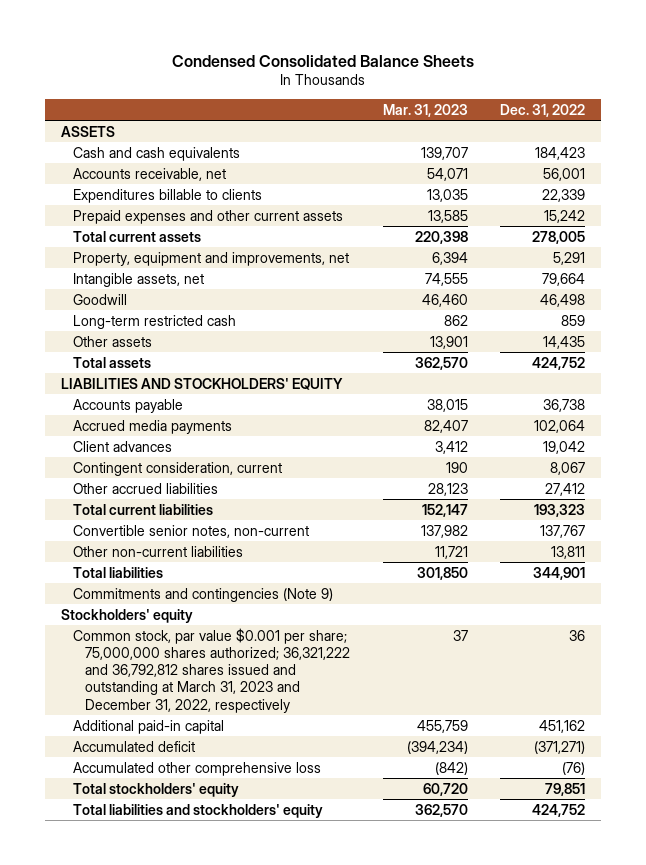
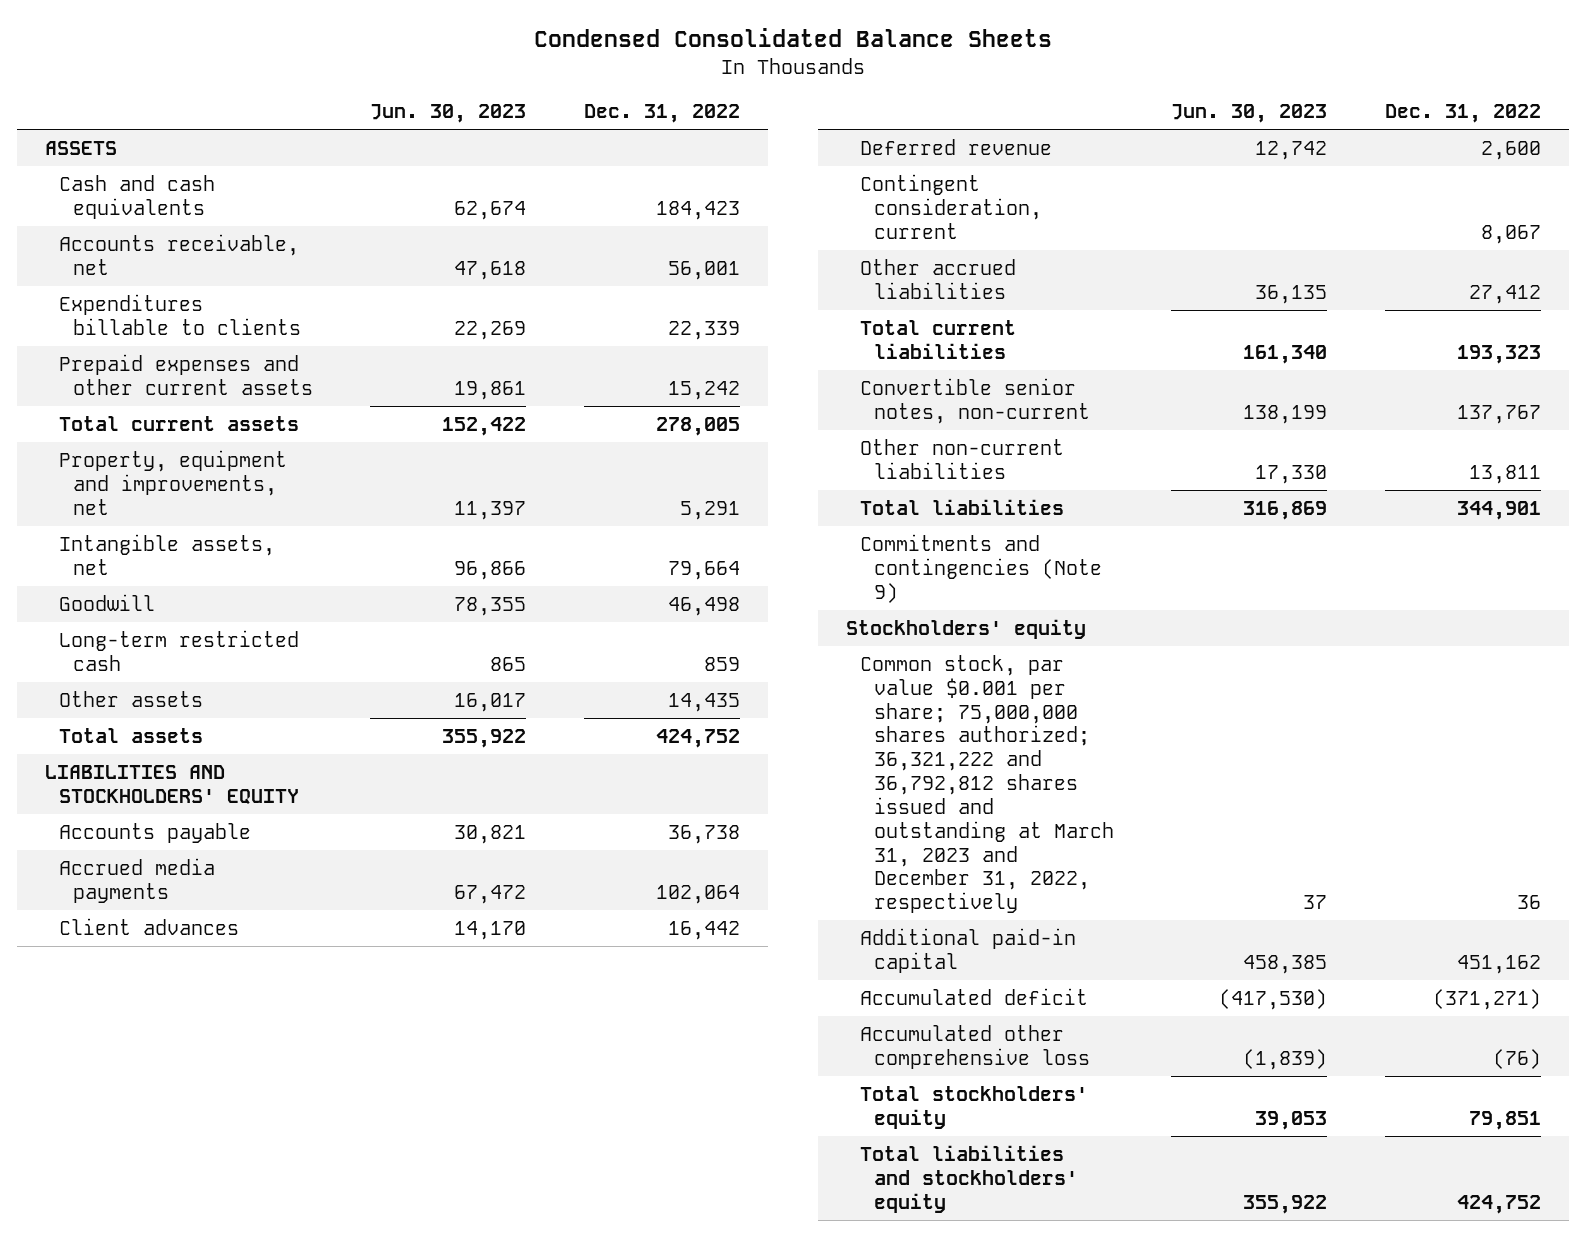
- | Mar. 31, 2023 | Dec. 31, 2022
+ | Jun. 30, 2023 | Dec. 31, 2022
- Client advances | 3,412 | 19,042
+ Client advances | 14,170 | 16,442
+ Deferred revenue | 12,742 | 2,600

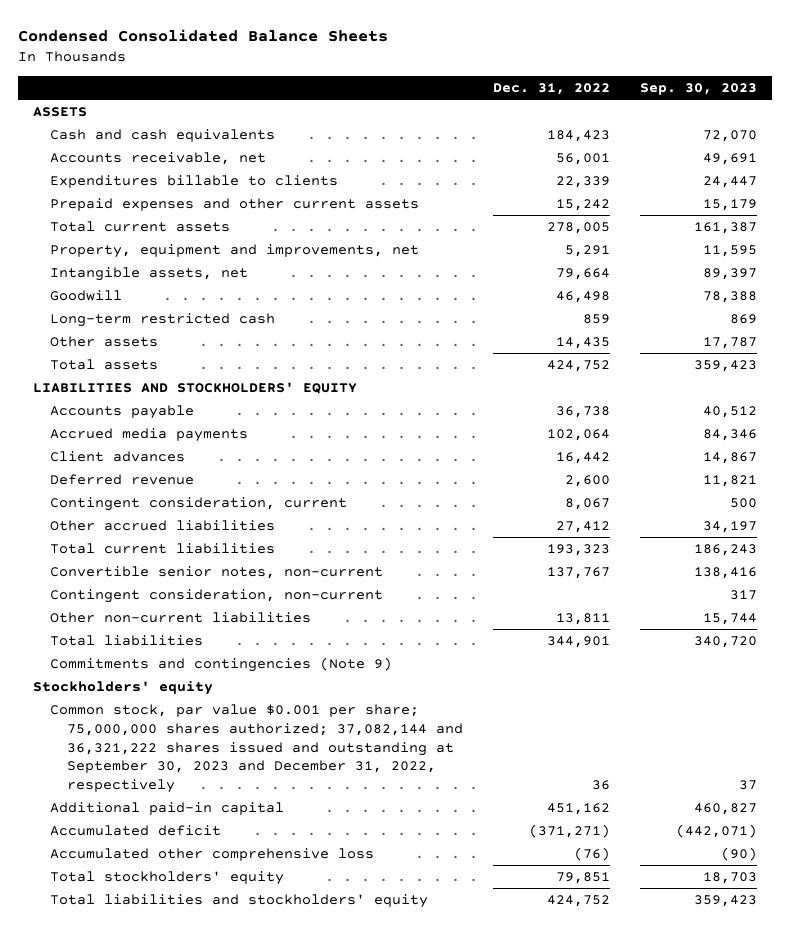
- | Jun. 30, 2023 | Dec. 31, 2022
+ | Dec. 31, 2022 | Sep. 30, 2023
+ Contingent consideration, non-current | | 317
- Common stock, par value $0.001 per share; 75,000,000 shares authorized; 36,321,222 and 36,792,812 shares issued and outstanding at March 31, 2023 and December 31, 2022, respectively | 37 | 36
+ Common stock, par value $0.001 per share; 75,000,000 shares authorized; 37,082,144 and 36,321,222 shares issued and outstanding at September 30, 2023 and December 31, 2022, respectively | 36 | 37

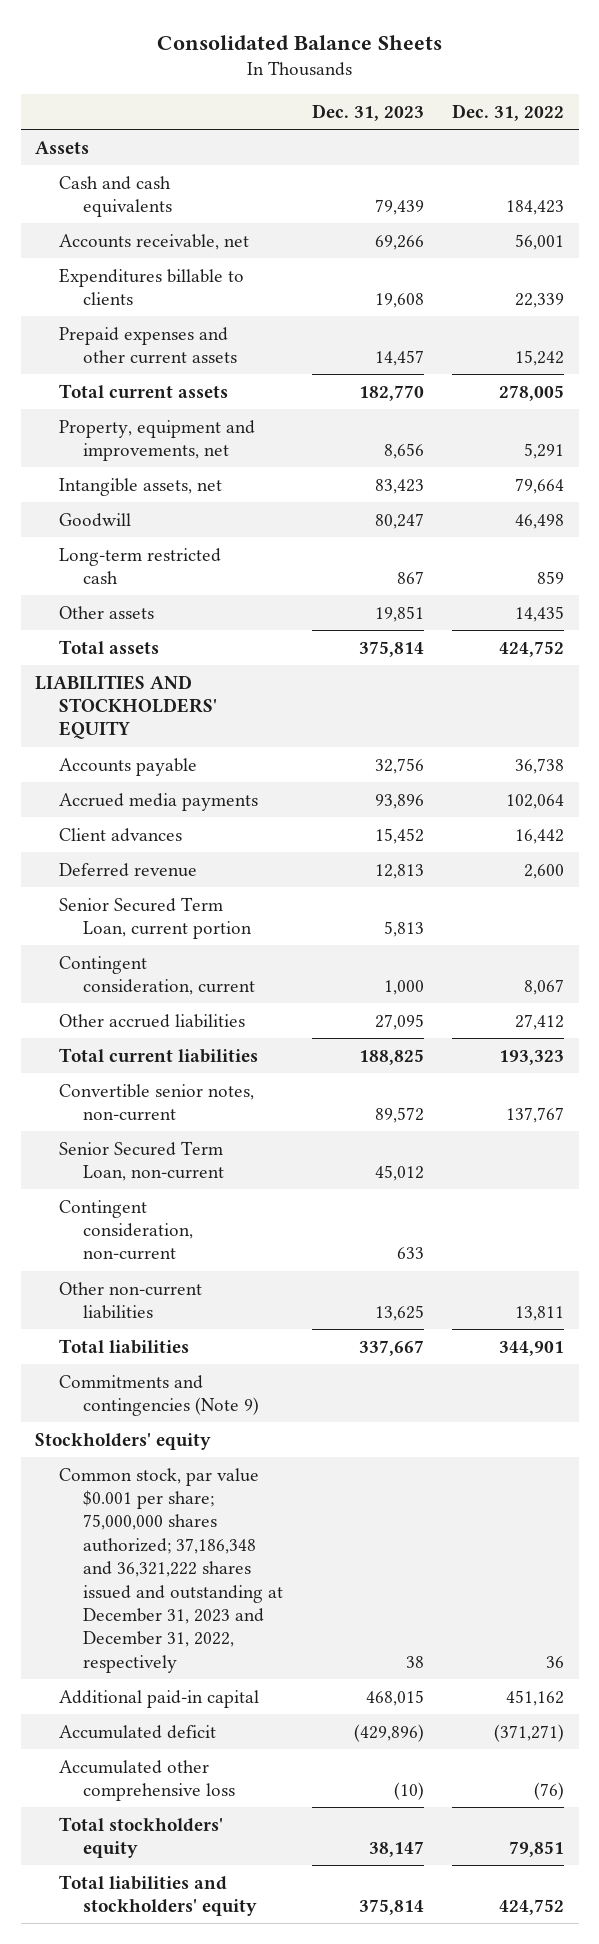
- Condensed Consolidated Balance Sheets
+ Consolidated Balance Sheets
- | Dec. 31, 2022 | Sep. 30, 2023
+ | Dec. 31, 2023 | Dec. 31, 2022
- ASSETS
+ Assets
+ Senior Secured Term Loan, current portion | 5,813 |
+ Senior Secured Term Loan, non-current | 45,012 |
- Common stock, par value $0.001 per share; 75,000,000 shares authorized; 37,082,144 and 36,321,222 shares issued and outstanding at September 30, 2023 and December 31, 2022, respectively | 36 | 37
+ Common stock, par value $0.001 per share; 75,000,000 shares authorized; 37,186,348 and 36,321,222 shares issued and outstanding at December 31, 2023 and December 31, 2022, respectively | 38 | 36

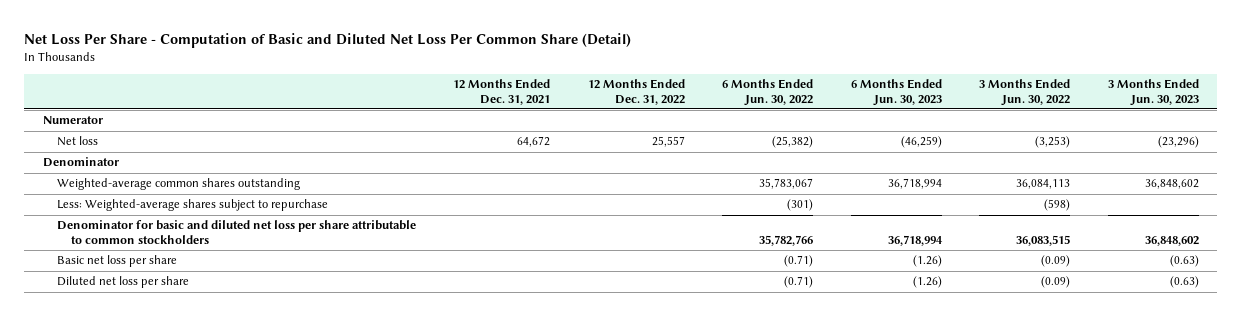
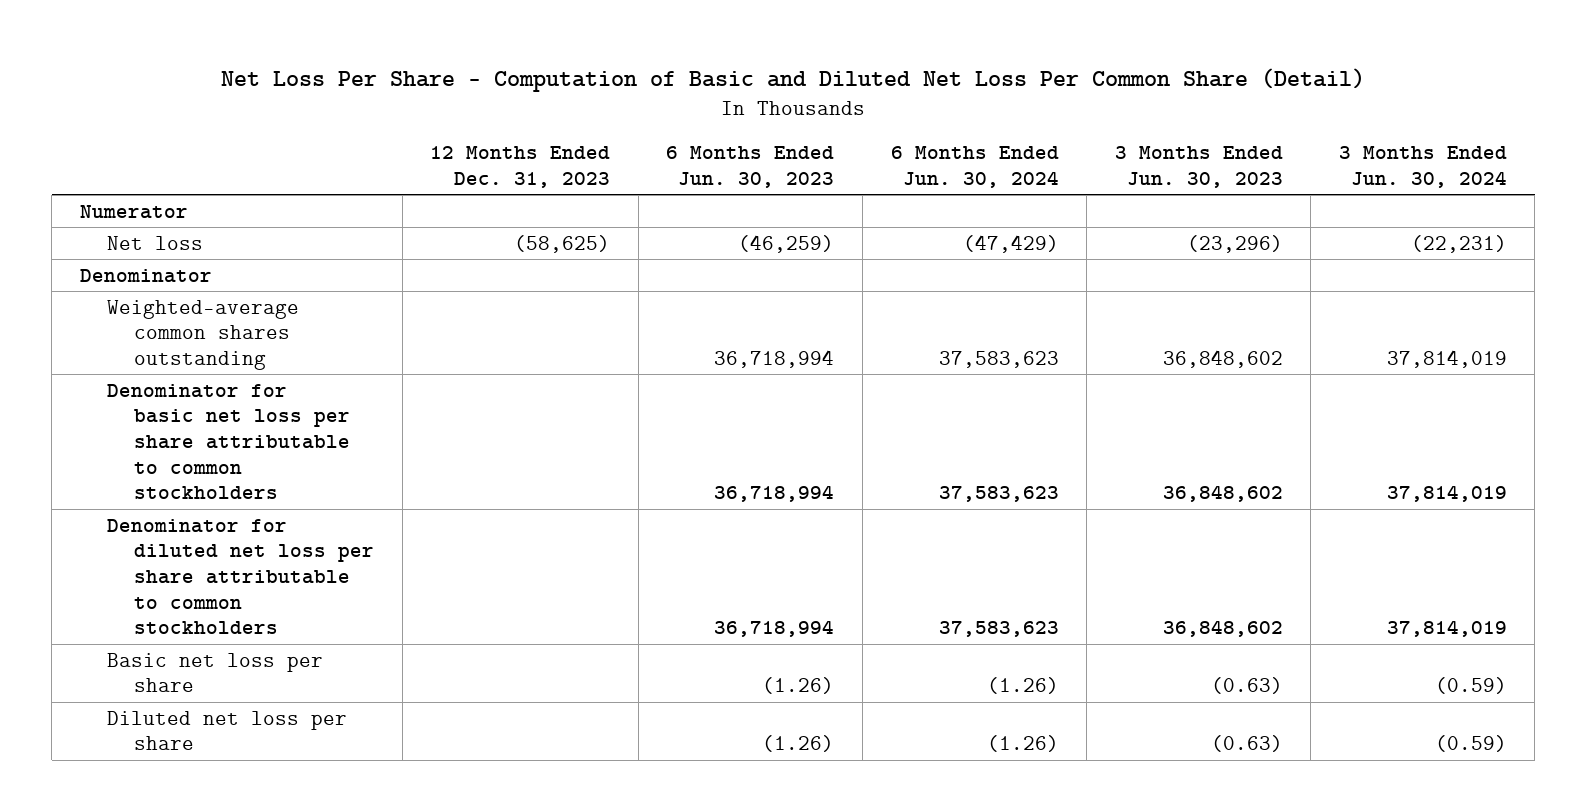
- | 12 Months Ended Dec. 31, 2021 | 12 Months Ended Dec. 31, 2022 | 6 Months Ended Jun. 30, 2022 | 6 Months Ended Jun. 30, 2023 | 3 Months Ended Jun. 30, 2022 | 3 Months Ended Jun. 30, 2023
+ | 12 Months Ended Dec. 31, 2023 | 6 Months Ended Jun. 30, 2023 | 6 Months Ended Jun. 30, 2024 | 3 Months Ended Jun. 30, 2023 | 3 Months Ended Jun. 30, 2024
- Less: Weighted-average shares subject to repurchase | | | (301) | | (598) |
- Denominator for basic and diluted net loss per share attributable to common stockholders | | | 35,782,766 | 36,718,994 | 36,083,515 | 36,848,602
+ Denominator for basic net loss per share attributable to common stockholders | | 36,718,994 | 37,583,623 | 36,848,602 | 37,814,019
+ Denominator for diluted net loss per share attributable to common stockholders | | 36,718,994 | 37,583,623 | 36,848,602 | 37,814,019

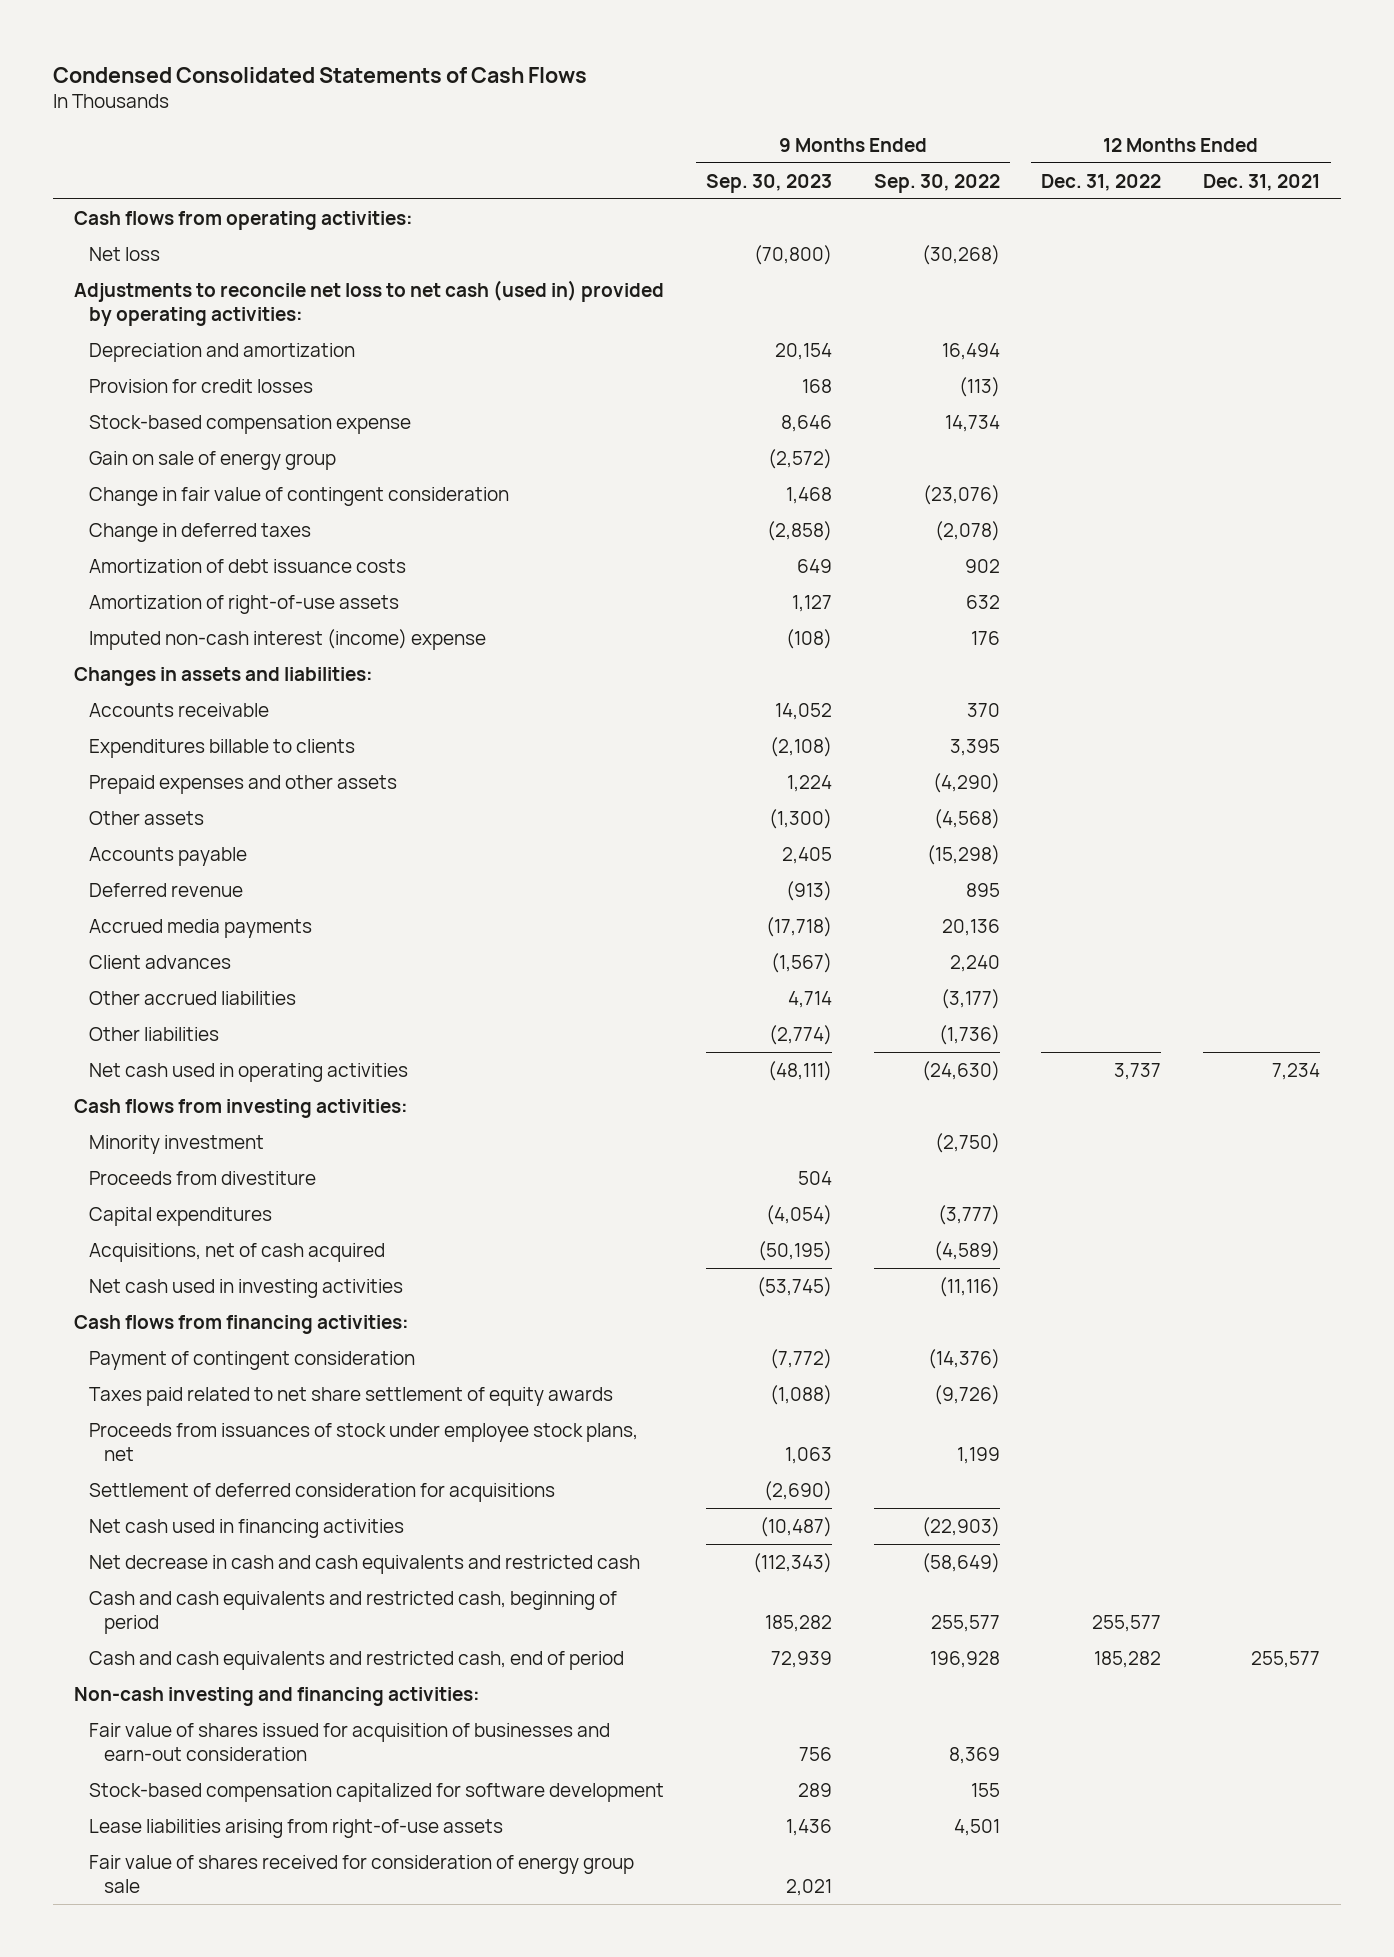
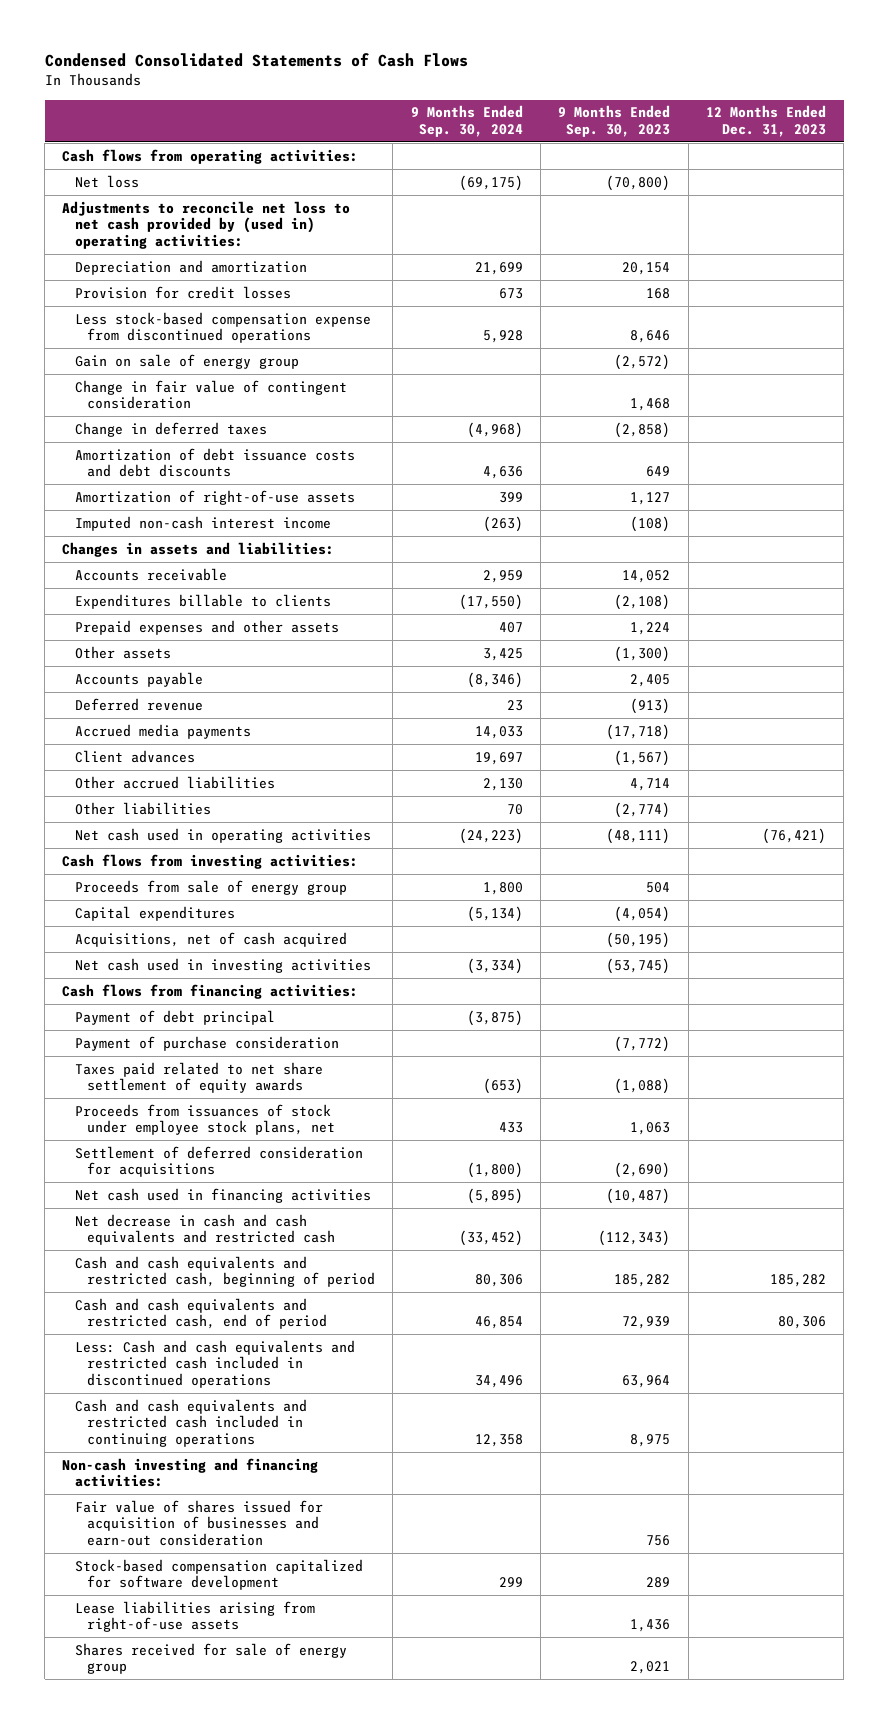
- | 9 Months Ended Sep. 30, 2023 | 9 Months Ended Sep. 30, 2022 | 12 Months Ended Dec. 31, 2022 | 12 Months Ended Dec. 31, 2021
+ | 9 Months Ended Sep. 30, 2024 | 9 Months Ended Sep. 30, 2023 | 12 Months Ended Dec. 31, 2023
- Adjustments to reconcile net loss to net cash (used in) provided by operating activities:
+ Adjustments to reconcile net loss to net cash provided by (used in) operating activities:
- Stock-based compensation expense | 8,646 | 14,734 | |
+ Less stock-based compensation expense from discontinued operations | 5,928 | 8,646 |
- Amortization of debt issuance costs | 649 | 902 | |
+ Amortization of debt issuance costs and debt discounts | 4,636 | 649 |
- Imputed non-cash interest (income) expense | (108) | 176 | |
+ Imputed non-cash interest income | (263) | (108) |
- Minority investment | | (2,750) | |
- Proceeds from divestiture | 504 | | |
+ Proceeds from sale of energy group | 1,800 | 504 |
- Payment of contingent consideration | (7,772) | (14,376) | |
+ Payment of debt principal | (3,875) | |
+ Payment of purchase consideration | | (7,772) |
+ Less: Cash and cash equivalents and restricted cash included in discontinued operations | 34,496 | 63,964 |
+ Cash and cash equivalents and restricted cash included in continuing operations | 12,358 | 8,975 |
- Fair value of shares received for consideration of energy group sale | 2,021 | | |
+ Shares received for sale of energy group | | 2,021 |

